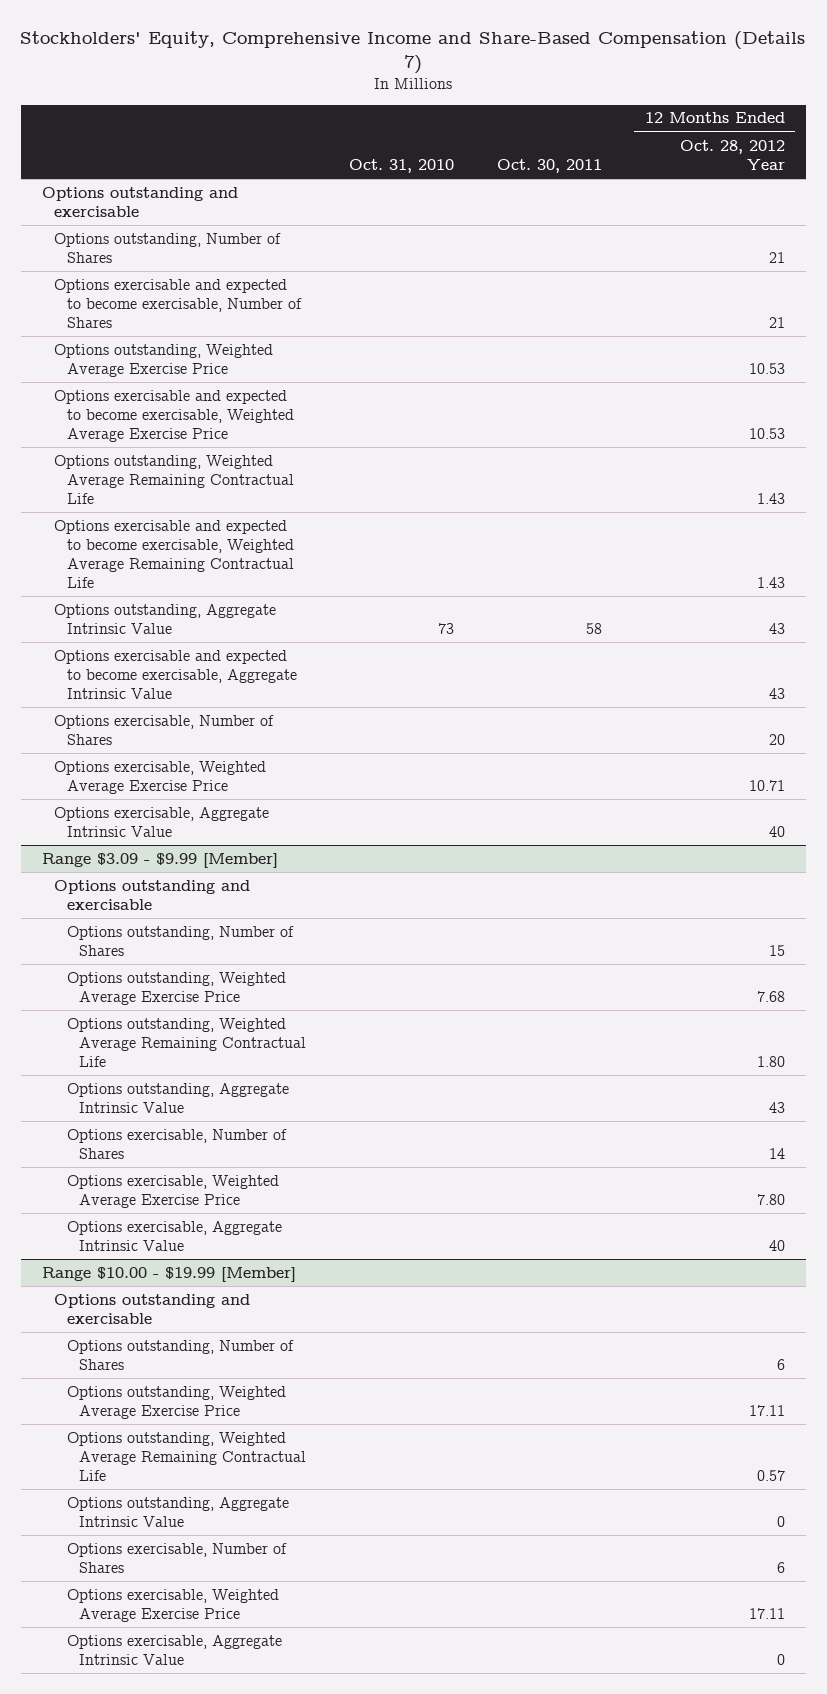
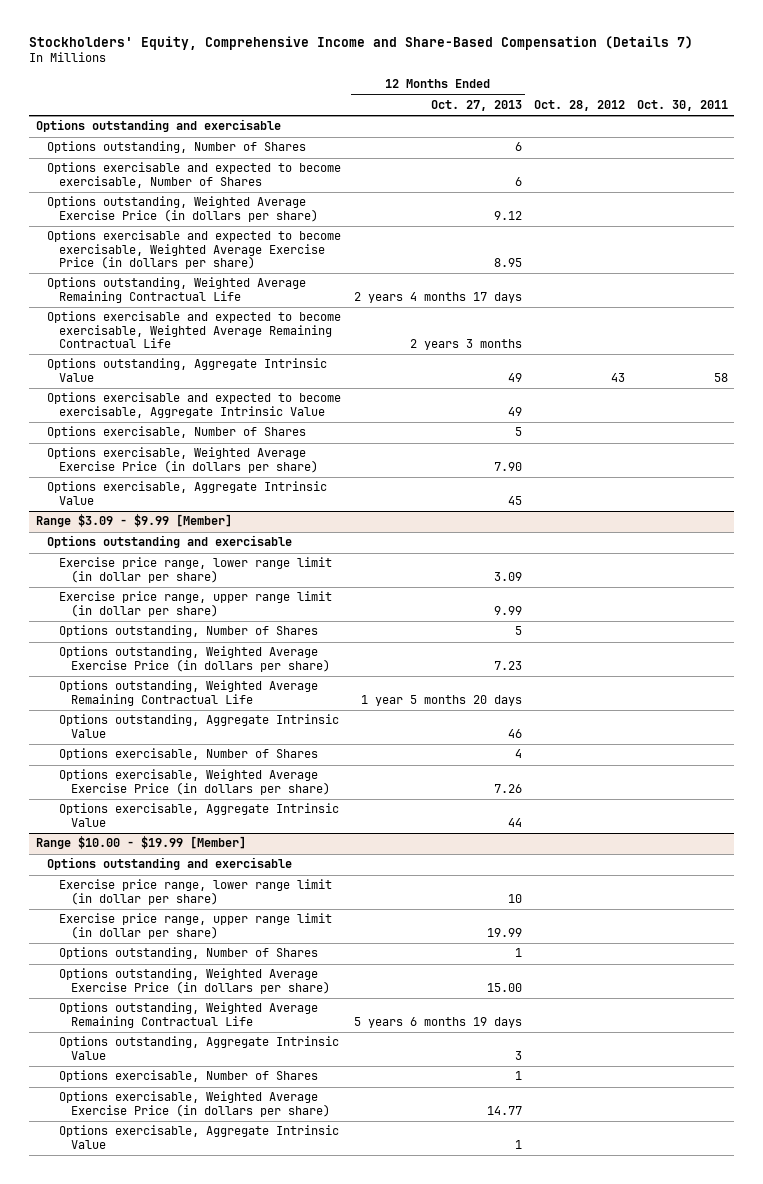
- | Oct. 31, 2010 | Oct. 30, 2011 | 12 Months Ended Oct. 28, 2012 Year
+ | 12 Months Ended Oct. 27, 2013 | Oct. 28, 2012 | Oct. 30, 2011
- Options outstanding, Weighted Average Exercise Price | | | 10.53
- Options exercisable and expected to become exercisable, Weighted Average Exercise Price | | | 10.53
+ Options outstanding, Weighted Average Exercise Price (in dollars per share) | 9.12 | |
+ Options exercisable and expected to become exercisable, Weighted Average Exercise Price (in dollars per share) | 8.95 | |
- Options exercisable, Weighted Average Exercise Price | | | 10.71
+ Options exercisable, Weighted Average Exercise Price (in dollars per share) | 7.90 | |
@ Range $3.09 - $9.99 [Member]
+ Exercise price range, lower range limit (in dollar per share) | 3.09 | |
+ Exercise price range, upper range limit (in dollar per share) | 9.99 | |
- Options outstanding, Weighted Average Exercise Price | | | 7.68
+ Options outstanding, Weighted Average Exercise Price (in dollars per share) | 7.23 | |
- Options exercisable, Weighted Average Exercise Price | | | 7.80
+ Options exercisable, Weighted Average Exercise Price (in dollars per share) | 7.26 | |
@ Range $10.00 - $19.99 [Member]
+ Exercise price range, lower range limit (in dollar per share) | 10 | |
+ Exercise price range, upper range limit (in dollar per share) | 19.99 | |
- Options outstanding, Weighted Average Exercise Price | | | 17.11
+ Options outstanding, Weighted Average Exercise Price (in dollars per share) | 15.00 | |
- Options exercisable, Weighted Average Exercise Price | | | 17.11
+ Options exercisable, Weighted Average Exercise Price (in dollars per share) | 14.77 | |

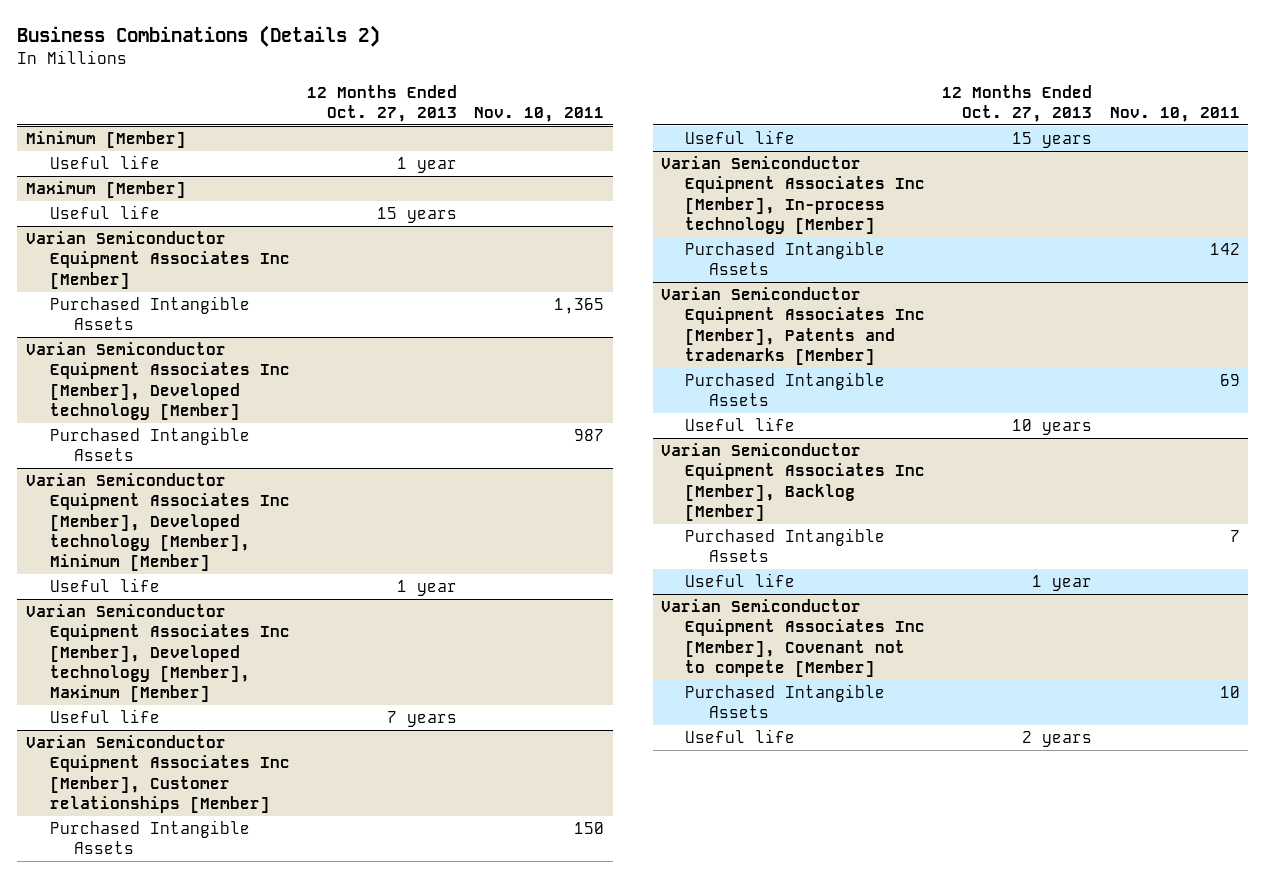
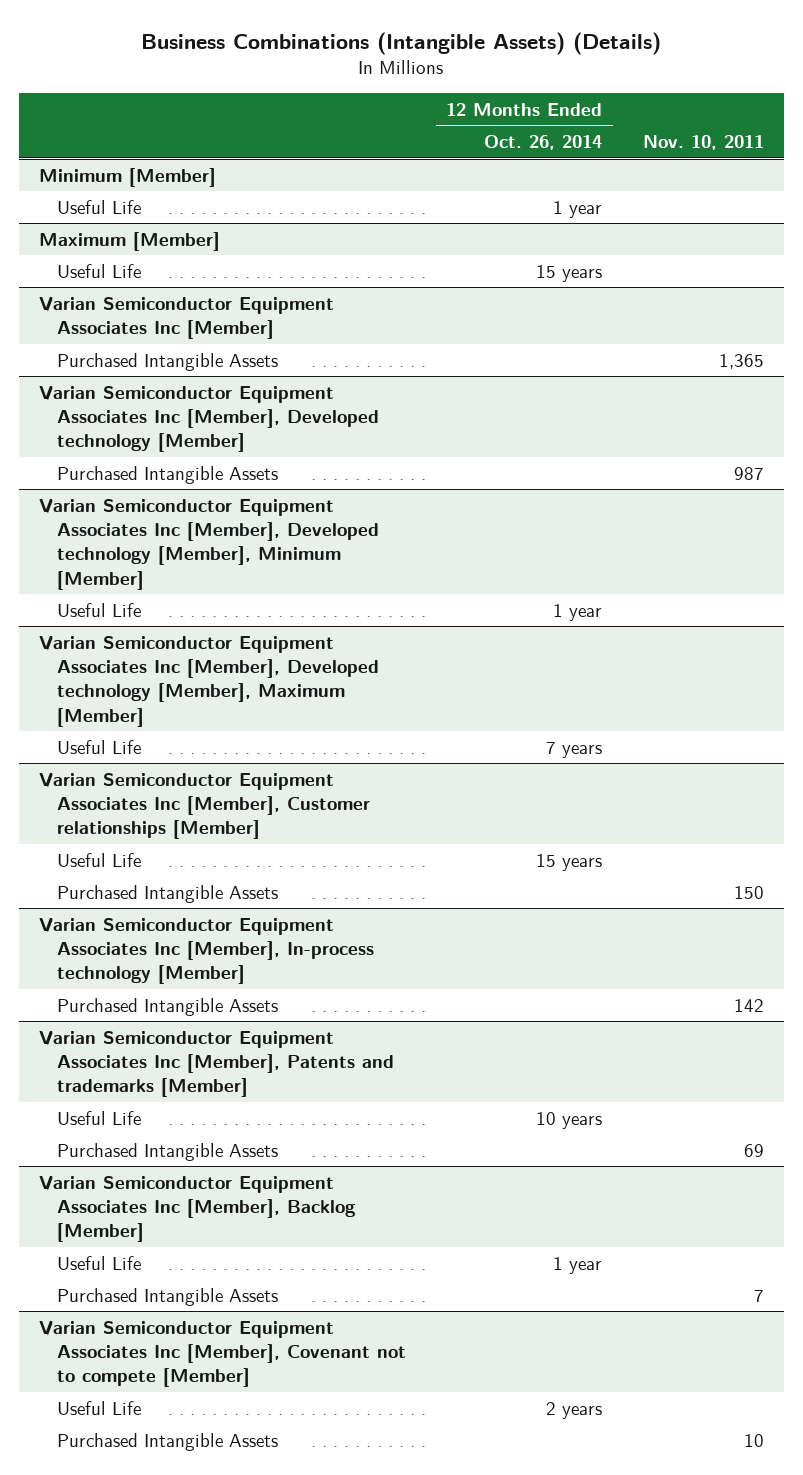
- Business Combinations (Details 2)
+ Business Combinations (Intangible Assets) (Details)
- | 12 Months Ended Oct. 27, 2013 | Nov. 10, 2011
+ | 12 Months Ended Oct. 26, 2014 | Nov. 10, 2011
@ Minimum [Member]
- Useful life | 1 year |
+ Useful Life | 1 year |
@ Maximum [Member]
- Useful life | 15 years |
+ Useful Life | 15 years |
@ Varian Semiconductor Equipment Associates Inc [Member], Developed technology [Member], Minimum [Member]
- Useful life | 1 year |
+ Useful Life | 1 year |
@ Varian Semiconductor Equipment Associates Inc [Member], Developed technology [Member], Maximum [Member]
- Useful life | 7 years |
+ Useful Life | 7 years |
@ Varian Semiconductor Equipment Associates Inc [Member], Customer relationships [Member]
+ Useful Life | 15 years |
- Useful life | 15 years |
@ Varian Semiconductor Equipment Associates Inc [Member], Patents and trademarks [Member]
+ Useful Life | 10 years |
- Useful life | 10 years |
@ Varian Semiconductor Equipment Associates Inc [Member], Backlog [Member]
+ Useful Life | 1 year |
- Useful life | 1 year |
@ Varian Semiconductor Equipment Associates Inc [Member], Covenant not to compete [Member]
+ Useful Life | 2 years |
- Useful life | 2 years |

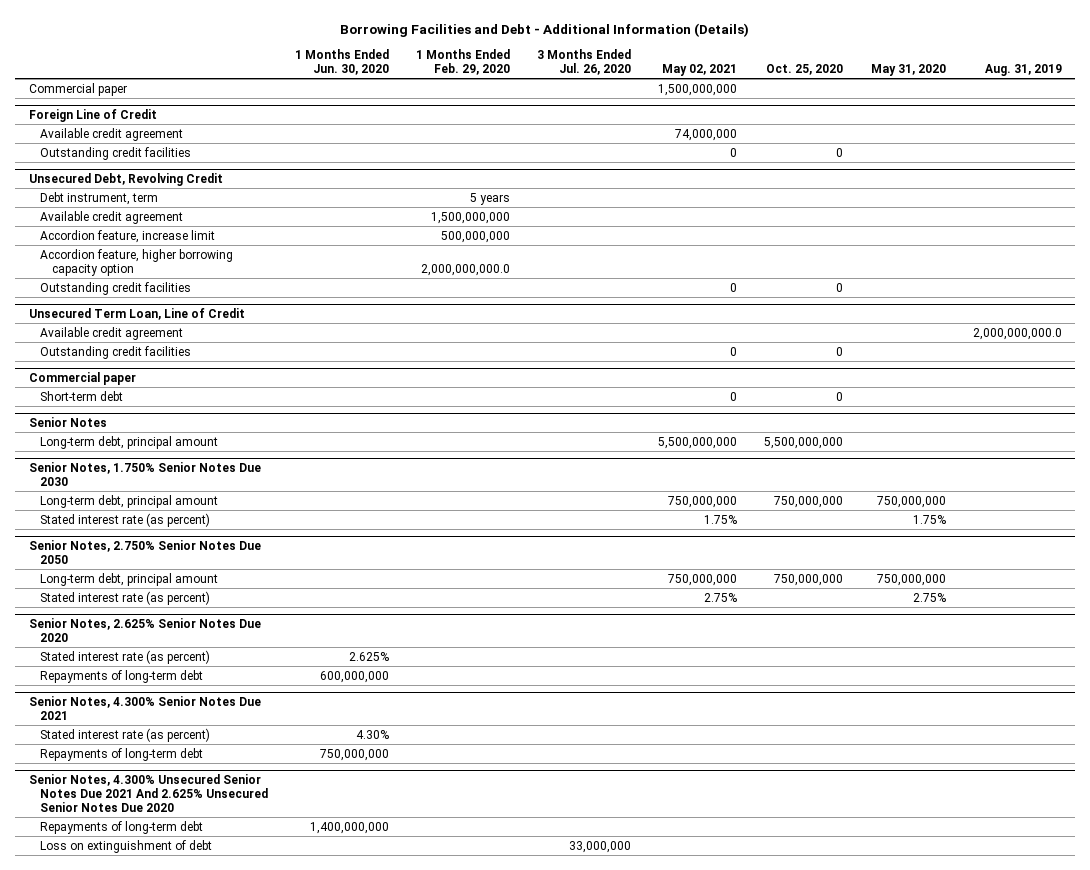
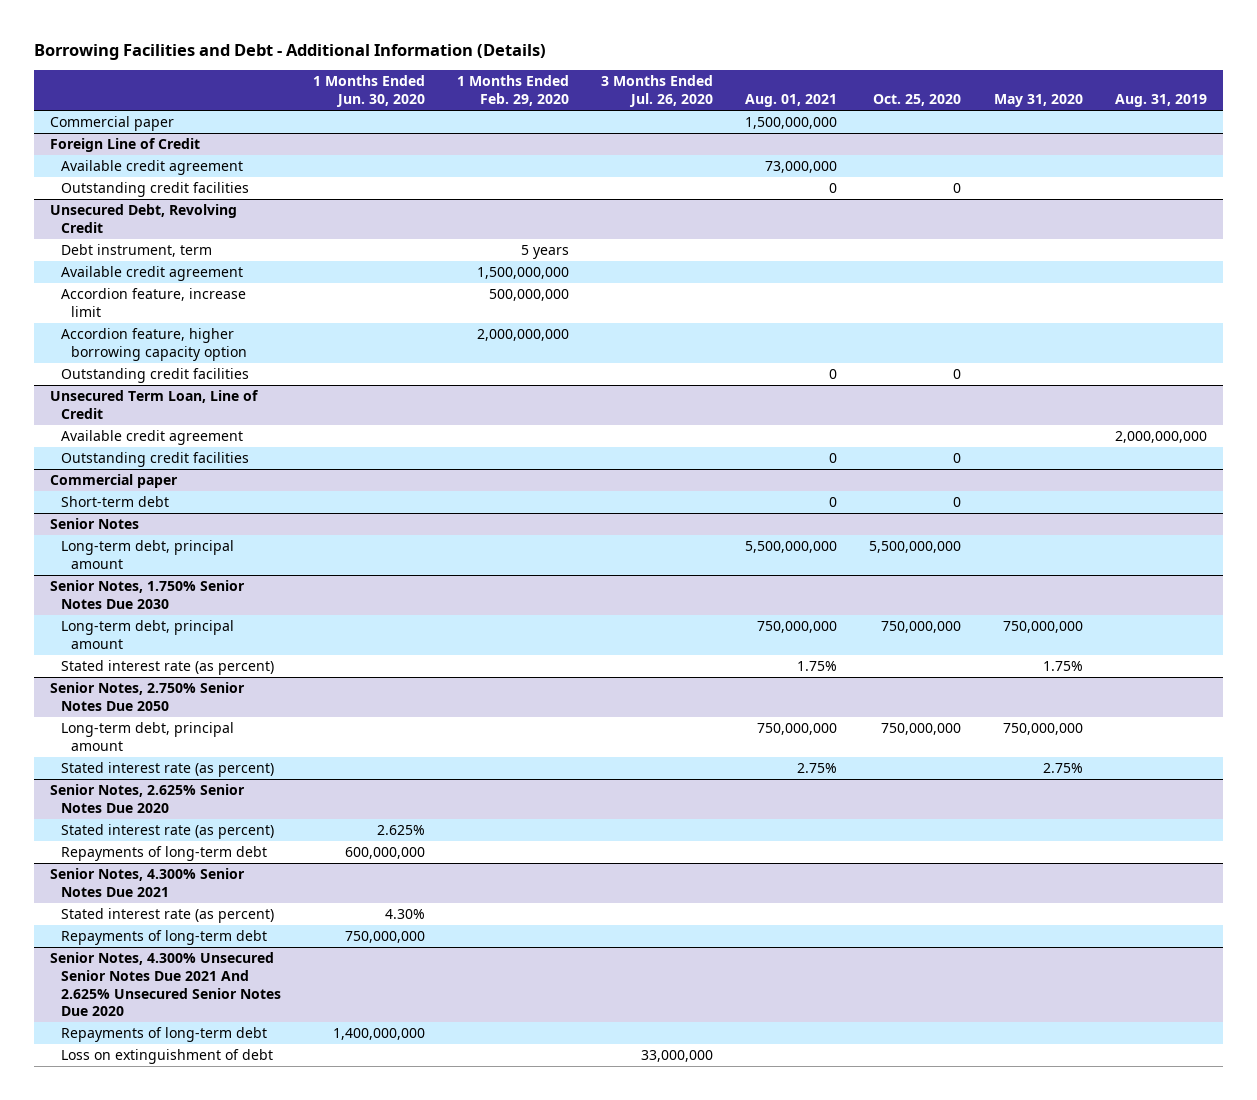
- | 1 Months Ended Jun. 30, 2020 | 1 Months Ended Feb. 29, 2020 | 3 Months Ended Jul. 26, 2020 | May 02, 2021 | Oct. 25, 2020 | May 31, 2020 | Aug. 31, 2019
+ | 1 Months Ended Jun. 30, 2020 | 1 Months Ended Feb. 29, 2020 | 3 Months Ended Jul. 26, 2020 | Aug. 01, 2021 | Oct. 25, 2020 | May 31, 2020 | Aug. 31, 2019
@ Unsecured Debt, Revolving Credit
- Accordion feature, higher borrowing capacity option | | 2,000,000,000.0 | | | | |
+ Accordion feature, higher borrowing capacity option | | 2,000,000,000 | | | | |
@ Unsecured Term Loan, Line of Credit
- Available credit agreement | | | | | | | 2,000,000,000.0
+ Available credit agreement | | | | | | | 2,000,000,000

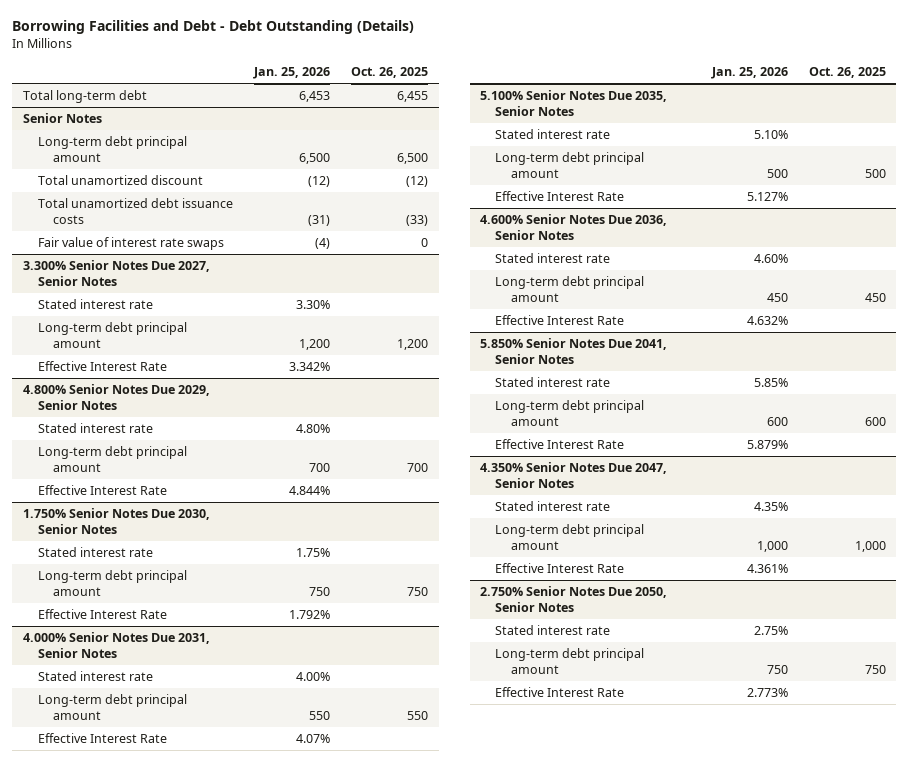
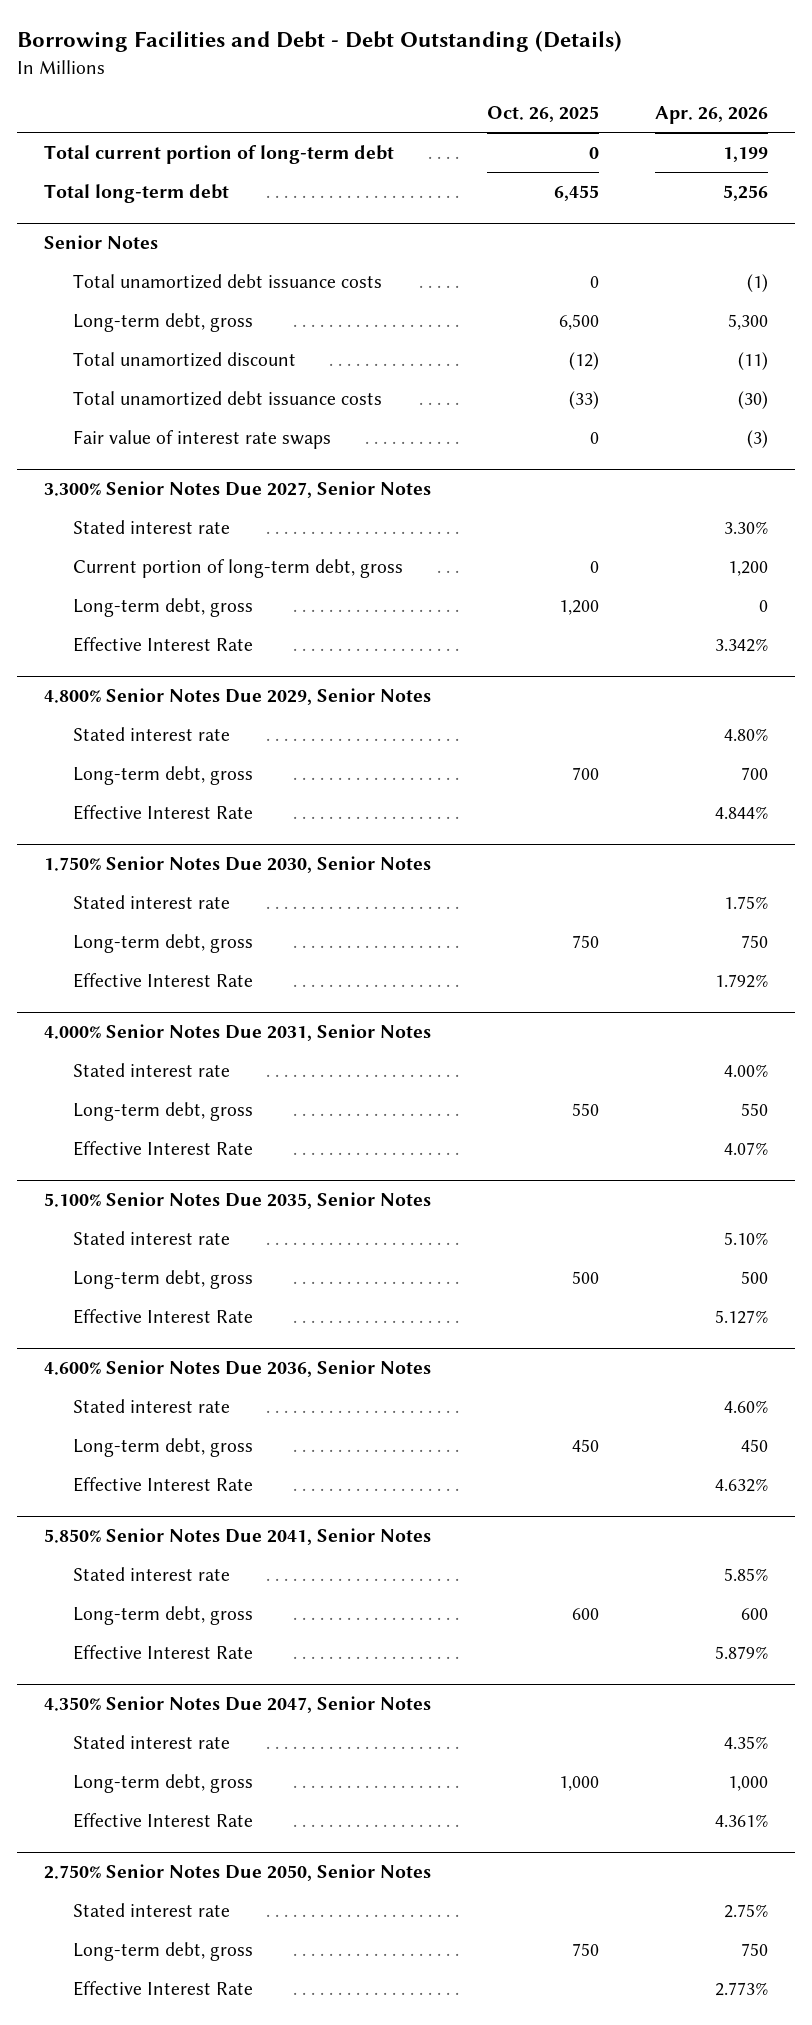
- | Jan. 25, 2026 | Oct. 26, 2025
+ | Oct. 26, 2025 | Apr. 26, 2026
+ Total current portion of long-term debt | 0 | 1,199
@ Senior Notes
- Long-term debt principal amount | 6,500 | 6,500
+ Total unamortized debt issuance costs | 0 | (1)
+ Long-term debt, gross | 6,500 | 5,300
@ 3.300% Senior Notes Due 2027, Senior Notes
- Long-term debt principal amount | 1,200 | 1,200
+ Current portion of long-term debt, gross | 0 | 1,200
+ Long-term debt, gross | 1,200 | 0
@ 4.800% Senior Notes Due 2029, Senior Notes
- Long-term debt principal amount | 700 | 700
+ Long-term debt, gross | 700 | 700
@ 1.750% Senior Notes Due 2030, Senior Notes
- Long-term debt principal amount | 750 | 750
+ Long-term debt, gross | 750 | 750
@ 4.000% Senior Notes Due 2031, Senior Notes
- Long-term debt principal amount | 550 | 550
+ Long-term debt, gross | 550 | 550
@ 5.100% Senior Notes Due 2035, Senior Notes
- Long-term debt principal amount | 500 | 500
+ Long-term debt, gross | 500 | 500
@ 4.600% Senior Notes Due 2036, Senior Notes
- Long-term debt principal amount | 450 | 450
+ Long-term debt, gross | 450 | 450
@ 5.850% Senior Notes Due 2041, Senior Notes
- Long-term debt principal amount | 600 | 600
+ Long-term debt, gross | 600 | 600
@ 4.350% Senior Notes Due 2047, Senior Notes
- Long-term debt principal amount | 1,000 | 1,000
+ Long-term debt, gross | 1,000 | 1,000
@ 2.750% Senior Notes Due 2050, Senior Notes
- Long-term debt principal amount | 750 | 750
+ Long-term debt, gross | 750 | 750

